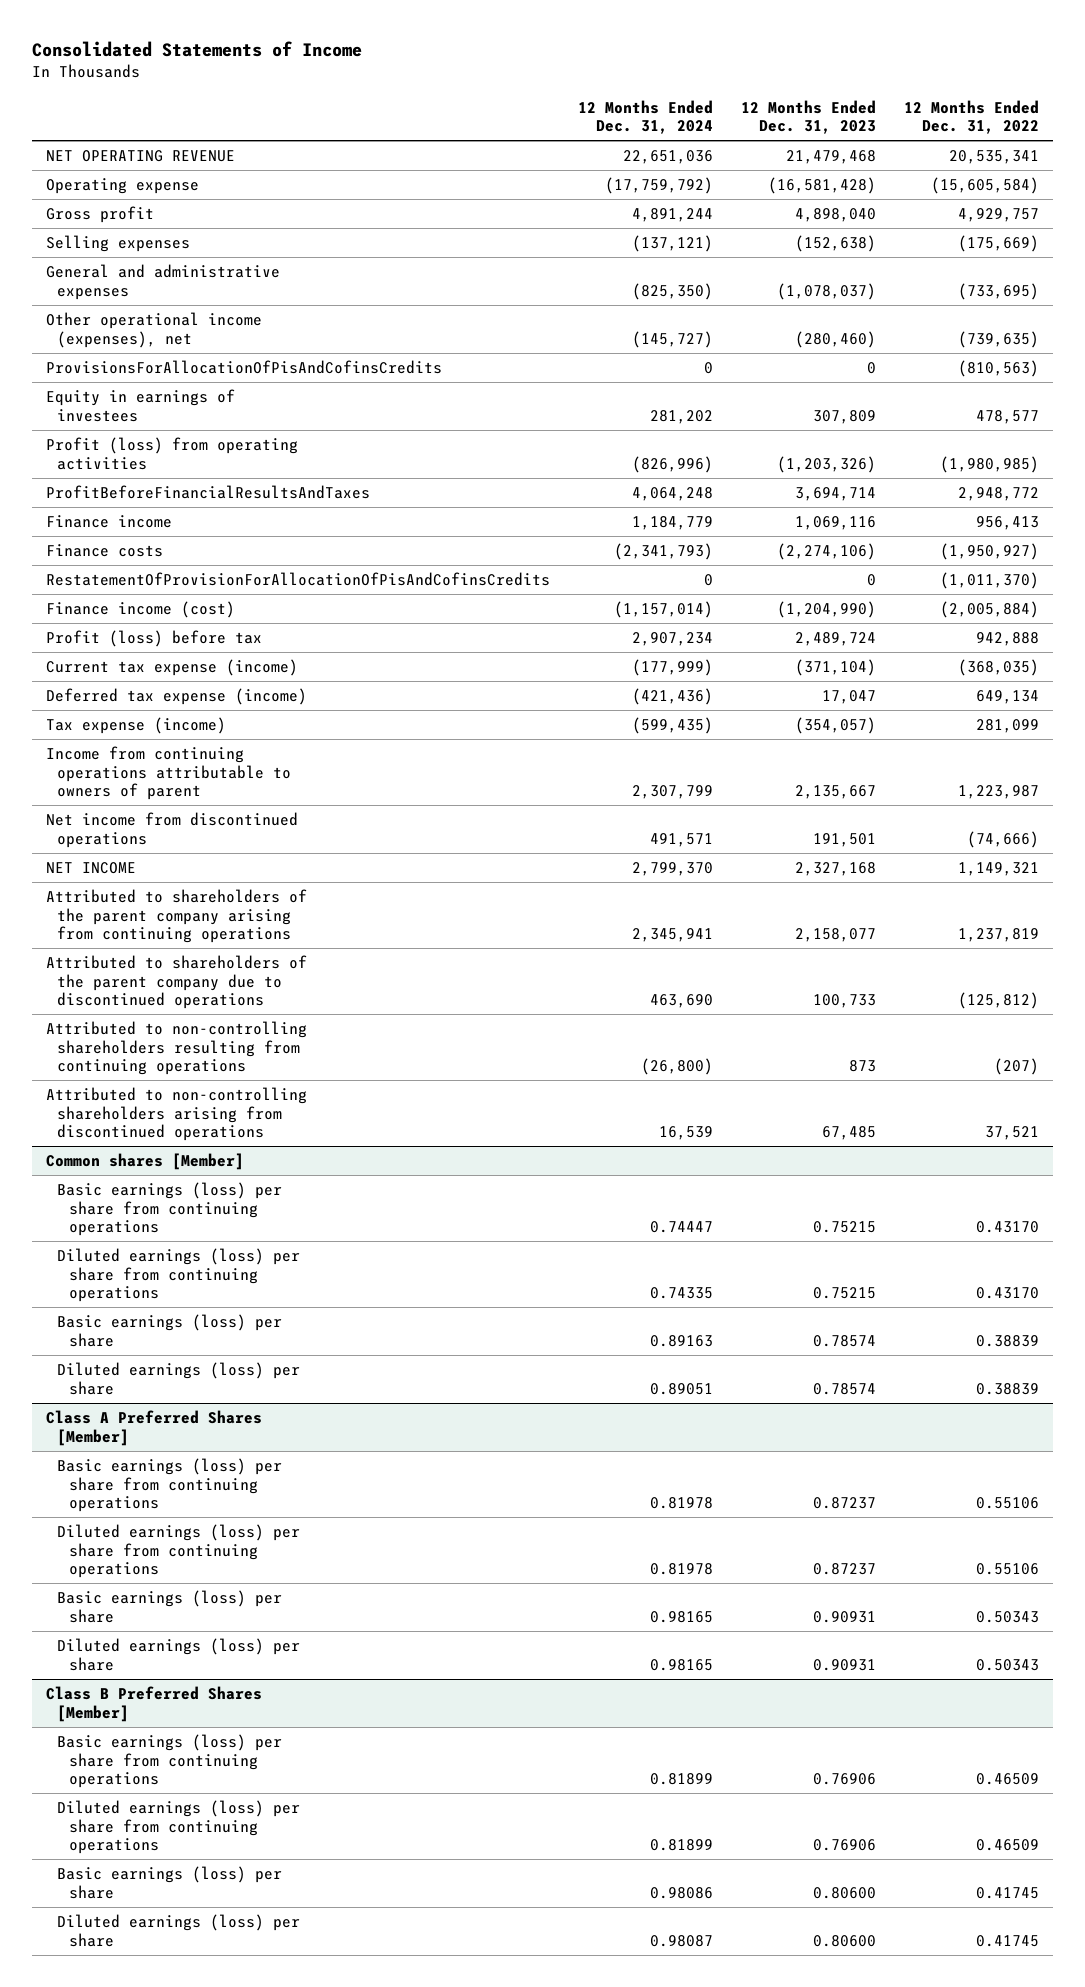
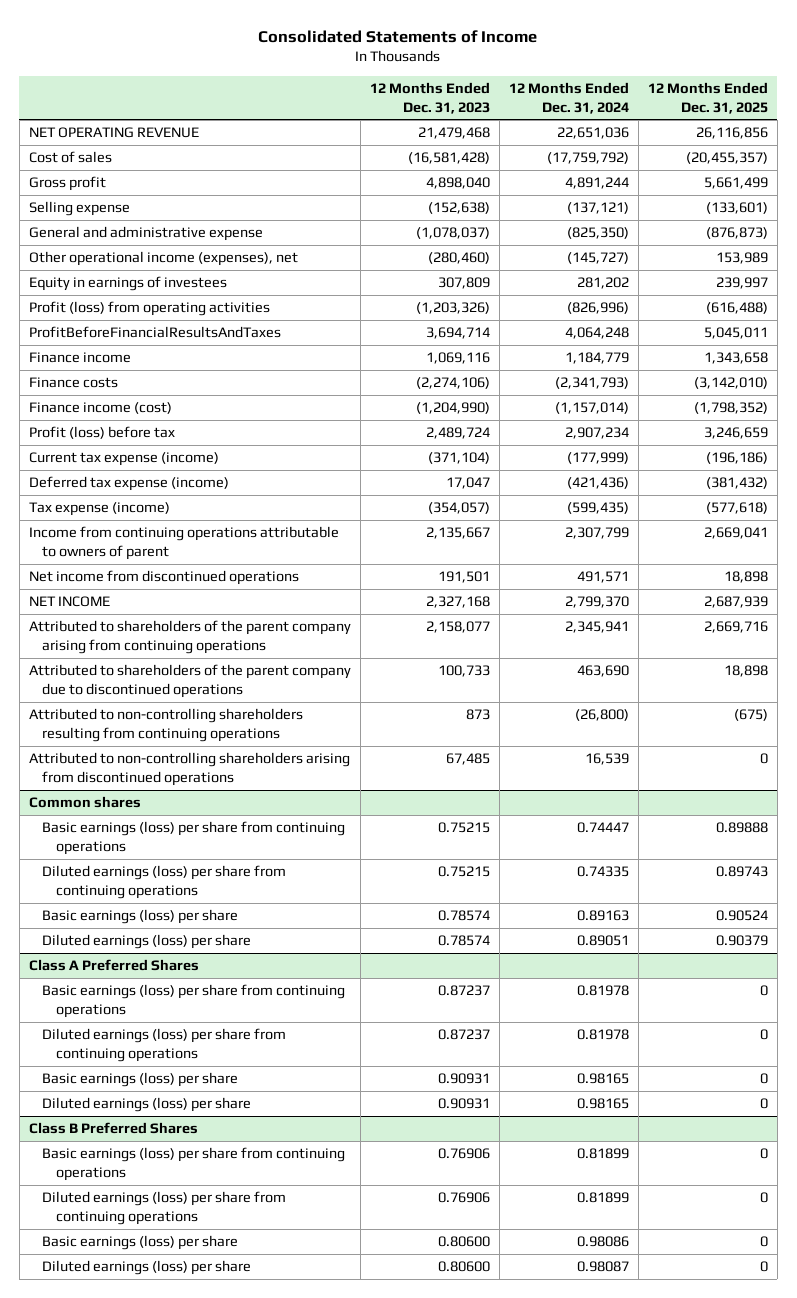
- | 12 Months Ended Dec. 31, 2024 | 12 Months Ended Dec. 31, 2023 | 12 Months Ended Dec. 31, 2022
+ | 12 Months Ended Dec. 31, 2023 | 12 Months Ended Dec. 31, 2024 | 12 Months Ended Dec. 31, 2025
- Operating expense | (17,759,792) | (16,581,428) | (15,605,584)
+ Cost of sales | (16,581,428) | (17,759,792) | (20,455,357)
- Selling expenses | (137,121) | (152,638) | (175,669)
- General and administrative expenses | (825,350) | (1,078,037) | (733,695)
+ Selling expense | (152,638) | (137,121) | (133,601)
+ General and administrative expense | (1,078,037) | (825,350) | (876,873)
- ProvisionsForAllocationOfPisAndCofinsCredits | 0 | 0 | (810,563)
- RestatementOfProvisionForAllocationOfPisAndCofinsCredits | 0 | 0 | (1,011,370)
- Common shares [Member]
+ Common shares
- Class A Preferred Shares [Member]
+ Class A Preferred Shares
- Class B Preferred Shares [Member]
+ Class B Preferred Shares

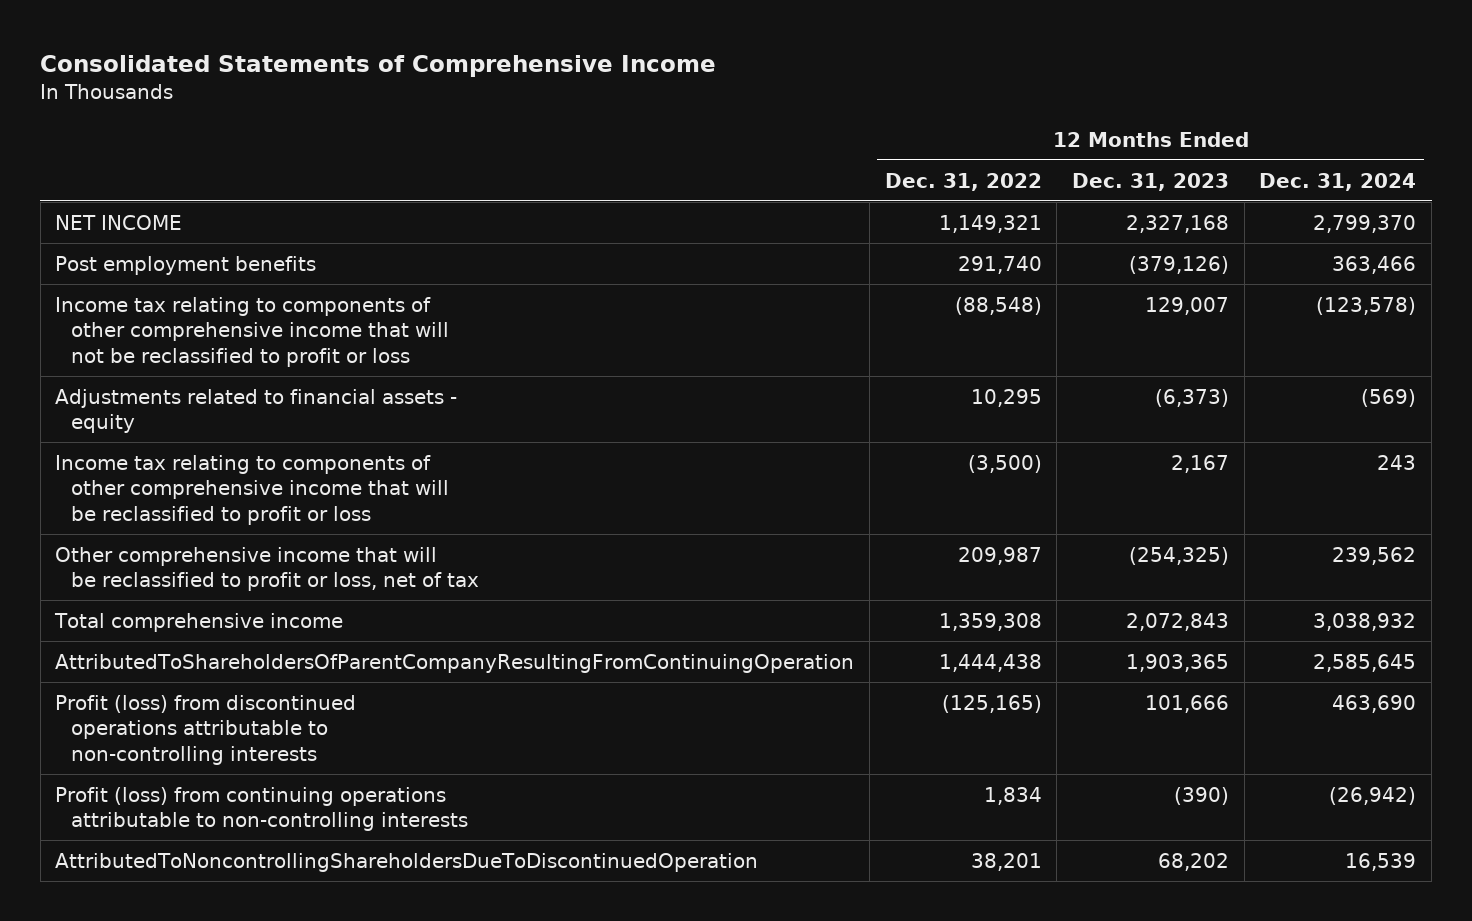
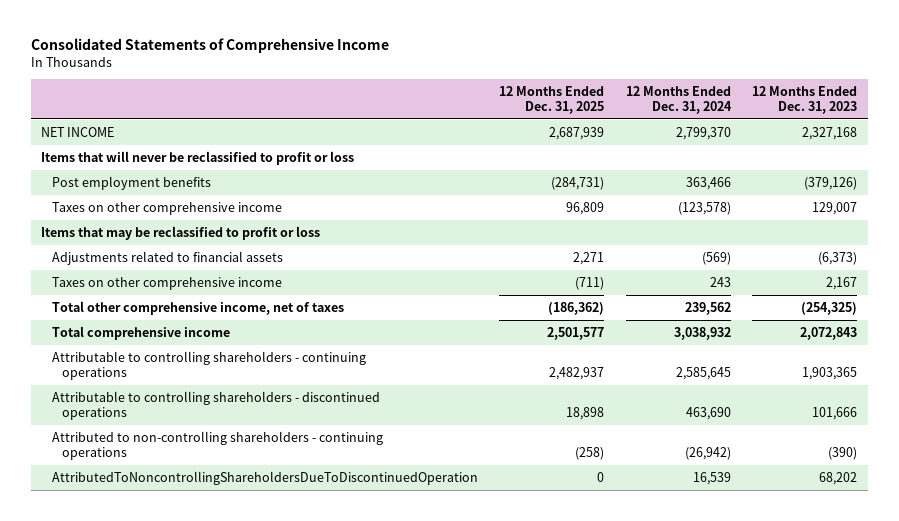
- | 12 Months Ended Dec. 31, 2022 | 12 Months Ended Dec. 31, 2023 | 12 Months Ended Dec. 31, 2024
+ | 12 Months Ended Dec. 31, 2025 | 12 Months Ended Dec. 31, 2024 | 12 Months Ended Dec. 31, 2023
+ Items that will never be reclassified to profit or loss
- Income tax relating to components of other comprehensive income that will not be reclassified to profit or loss | (88,548) | 129,007 | (123,578)
- Adjustments related to financial assets - equity | 10,295 | (6,373) | (569)
- Income tax relating to components of other comprehensive income that will be reclassified to profit or loss | (3,500) | 2,167 | 243
- Other comprehensive income that will be reclassified to profit or loss, net of tax | 209,987 | (254,325) | 239,562
+ Taxes on other comprehensive income | 96,809 | (123,578) | 129,007
+ Items that may be reclassified to profit or loss
+ Adjustments related to financial assets | 2,271 | (569) | (6,373)
+ Taxes on other comprehensive income | (711) | 243 | 2,167
+ Total other comprehensive income, net of taxes | (186,362) | 239,562 | (254,325)
- AttributedToShareholdersOfParentCompanyResultingFromContinuingOperation | 1,444,438 | 1,903,365 | 2,585,645
- Profit (loss) from discontinued operations attributable to non-controlling interests | (125,165) | 101,666 | 463,690
- Profit (loss) from continuing operations attributable to non-controlling interests | 1,834 | (390) | (26,942)
+ Attributable to controlling shareholders - continuing operations | 2,482,937 | 2,585,645 | 1,903,365
+ Attributable to controlling shareholders - discontinued operations | 18,898 | 463,690 | 101,666
+ Attributed to non-controlling shareholders - continuing operations | (258) | (26,942) | (390)

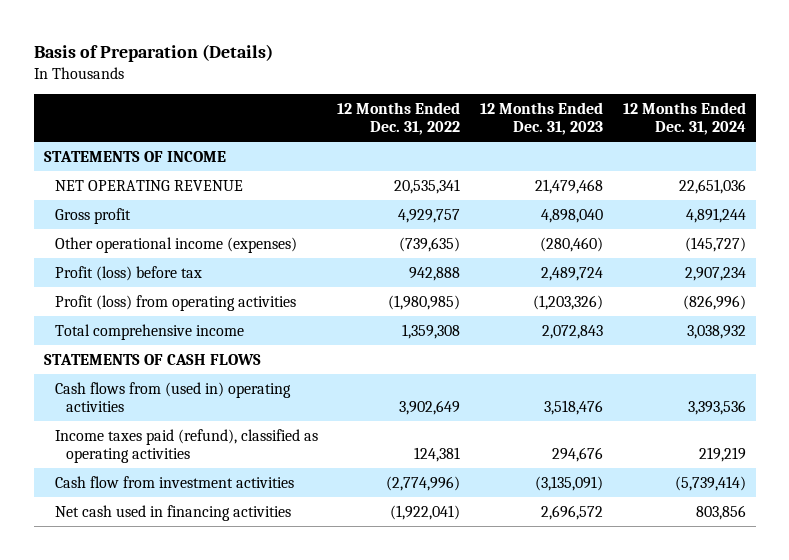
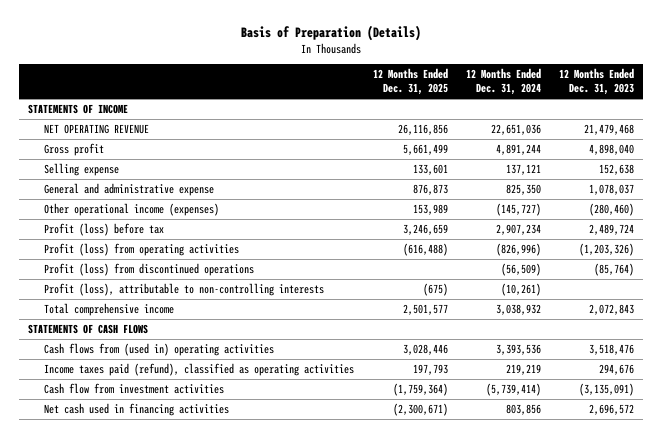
- | 12 Months Ended Dec. 31, 2022 | 12 Months Ended Dec. 31, 2023 | 12 Months Ended Dec. 31, 2024
+ | 12 Months Ended Dec. 31, 2025 | 12 Months Ended Dec. 31, 2024 | 12 Months Ended Dec. 31, 2023
+ Selling expense | 133,601 | 137,121 | 152,638
+ General and administrative expense | 876,873 | 825,350 | 1,078,037
+ Profit (loss) from discontinued operations | | (56,509) | (85,764)
+ Profit (loss), attributable to non-controlling interests | (675) | (10,261) |

